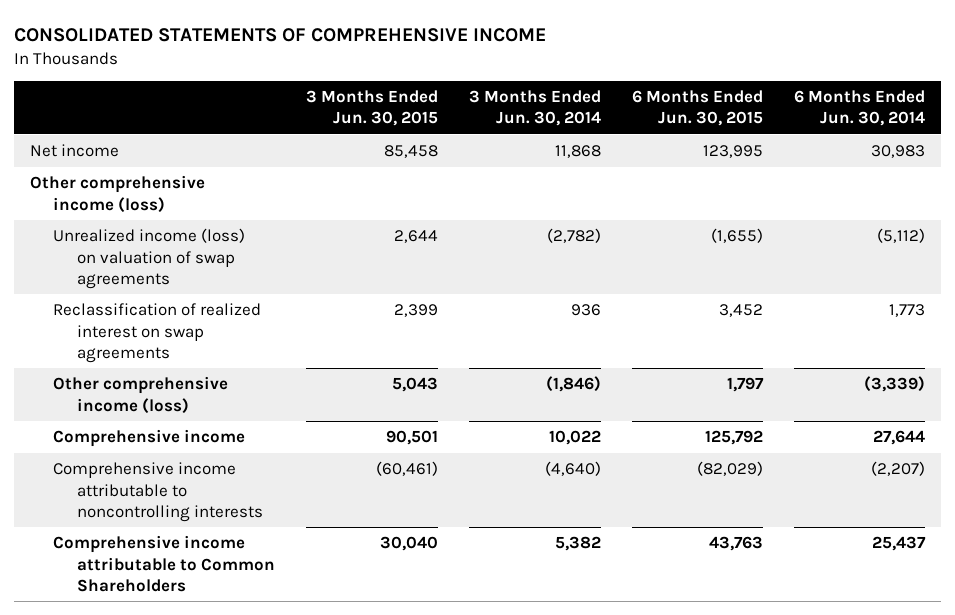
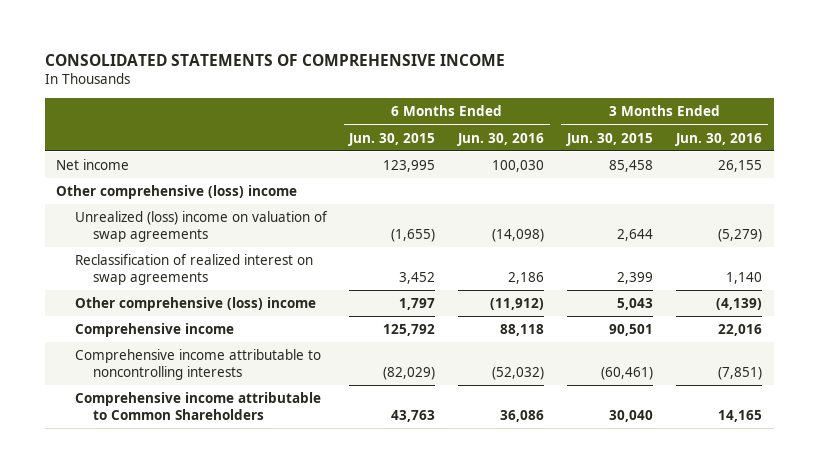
- | 3 Months Ended Jun. 30, 2015 | 3 Months Ended Jun. 30, 2014 | 6 Months Ended Jun. 30, 2015 | 6 Months Ended Jun. 30, 2014
+ | 6 Months Ended Jun. 30, 2015 | 6 Months Ended Jun. 30, 2016 | 3 Months Ended Jun. 30, 2015 | 3 Months Ended Jun. 30, 2016
- Other comprehensive income (loss)
- Unrealized income (loss) on valuation of swap agreements | 2,644 | (2,782) | (1,655) | (5,112)
+ Other comprehensive (loss) income
+ Unrealized (loss) income on valuation of swap agreements | (1,655) | (14,098) | 2,644 | (5,279)
- Other comprehensive income (loss) | 5,043 | (1,846) | 1,797 | (3,339)
+ Other comprehensive (loss) income | 1,797 | (11,912) | 5,043 | (4,139)

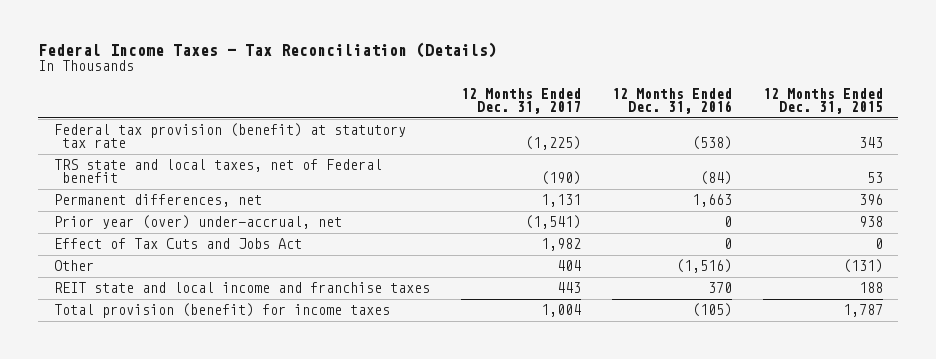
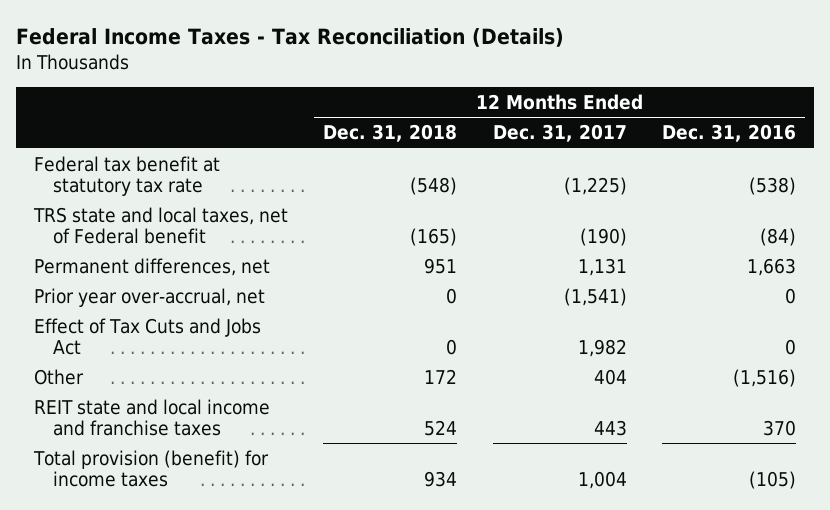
- | 12 Months Ended Dec. 31, 2017 | 12 Months Ended Dec. 31, 2016 | 12 Months Ended Dec. 31, 2015
+ | 12 Months Ended Dec. 31, 2018 | 12 Months Ended Dec. 31, 2017 | 12 Months Ended Dec. 31, 2016
- Federal tax provision (benefit) at statutory tax rate | (1,225) | (538) | 343
+ Federal tax benefit at statutory tax rate | (548) | (1,225) | (538)
- Prior year (over) under-accrual, net | (1,541) | 0 | 938
+ Prior year over-accrual, net | 0 | (1,541) | 0

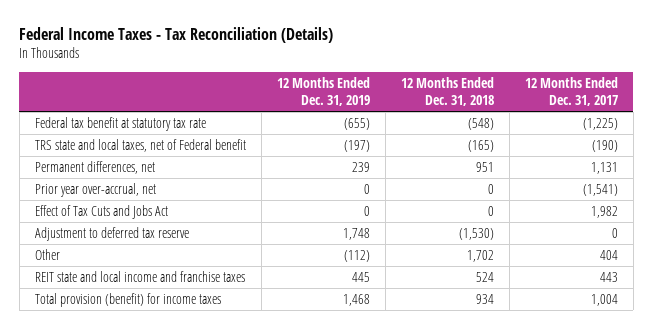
- | 12 Months Ended Dec. 31, 2018 | 12 Months Ended Dec. 31, 2017 | 12 Months Ended Dec. 31, 2016
+ | 12 Months Ended Dec. 31, 2019 | 12 Months Ended Dec. 31, 2018 | 12 Months Ended Dec. 31, 2017
- Other | 172 | 404 | (1,516)
+ Adjustment to deferred tax reserve | 1,748 | (1,530) | 0
+ Other | (112) | 1,702 | 404

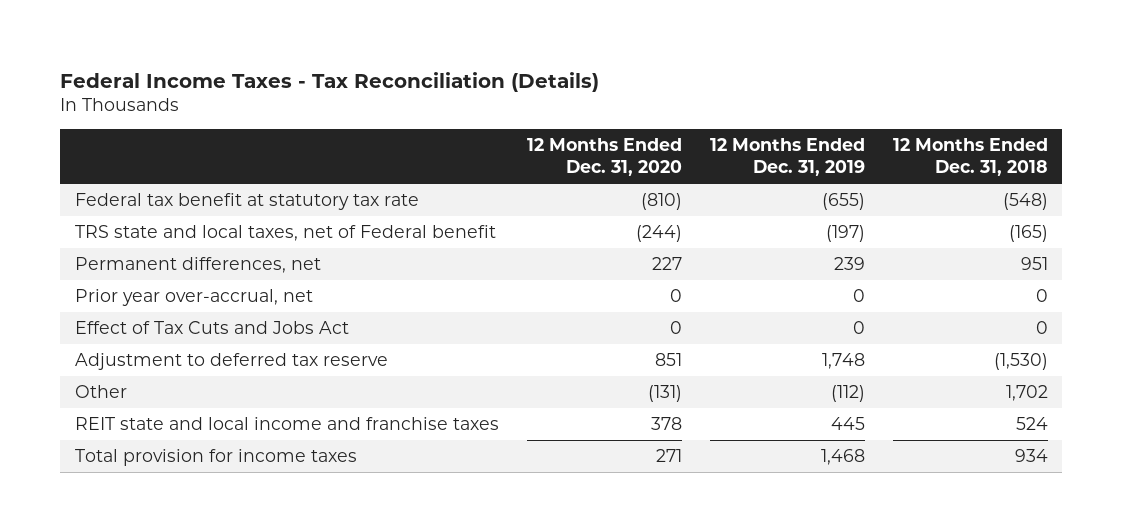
- | 12 Months Ended Dec. 31, 2019 | 12 Months Ended Dec. 31, 2018 | 12 Months Ended Dec. 31, 2017
+ | 12 Months Ended Dec. 31, 2020 | 12 Months Ended Dec. 31, 2019 | 12 Months Ended Dec. 31, 2018
- Total provision (benefit) for income taxes | 1,468 | 934 | 1,004
+ Total provision for income taxes | 271 | 1,468 | 934

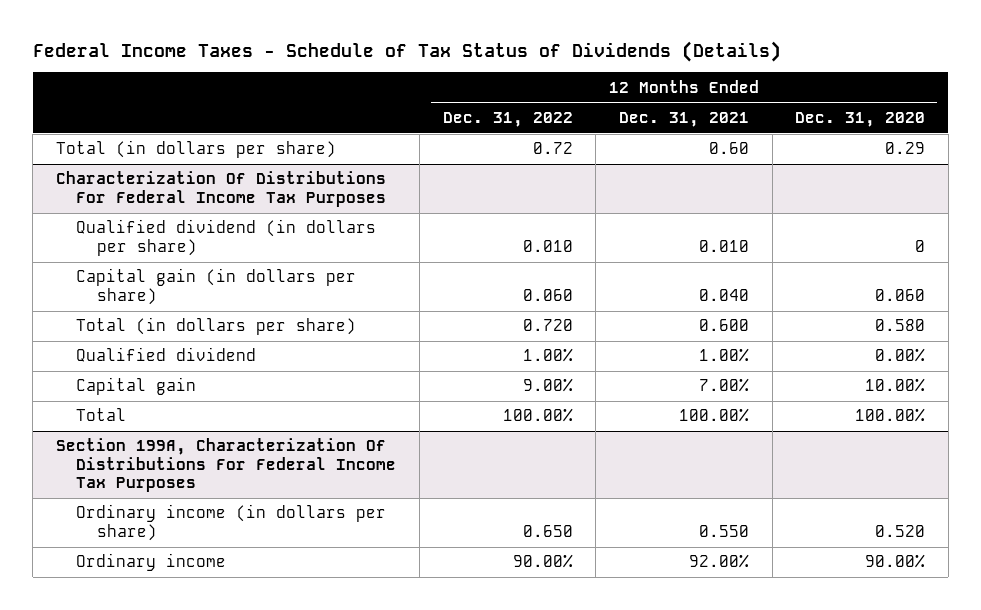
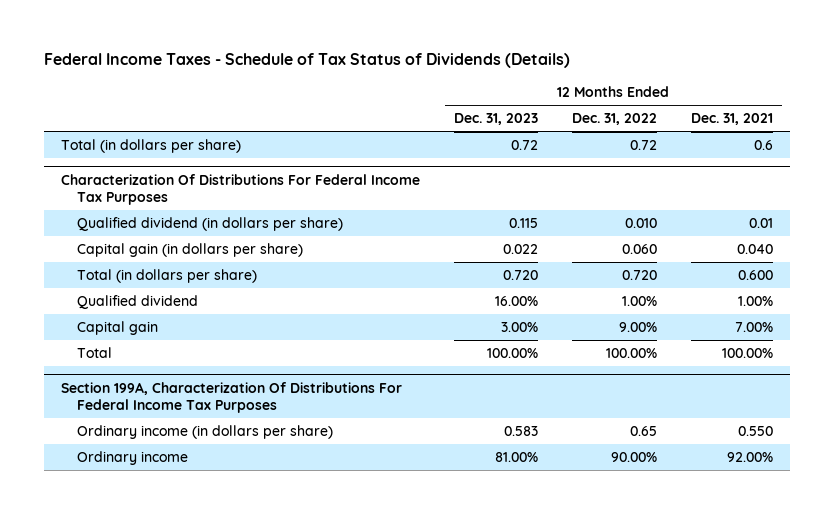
- | 12 Months Ended Dec. 31, 2022 | 12 Months Ended Dec. 31, 2021 | 12 Months Ended Dec. 31, 2020
+ | 12 Months Ended Dec. 31, 2023 | 12 Months Ended Dec. 31, 2022 | 12 Months Ended Dec. 31, 2021
- Total (in dollars per share) | 0.72 | 0.60 | 0.29
+ Total (in dollars per share) | 0.72 | 0.72 | 0.6
@ Characterization Of Distributions For Federal Income Tax Purposes
- Qualified dividend (in dollars per share) | 0.010 | 0.010 | 0
+ Qualified dividend (in dollars per share) | 0.115 | 0.010 | 0.01
@ Section 199A, Characterization Of Distributions For Federal Income Tax Purposes
- Ordinary income (in dollars per share) | 0.650 | 0.550 | 0.520
+ Ordinary income (in dollars per share) | 0.583 | 0.65 | 0.550

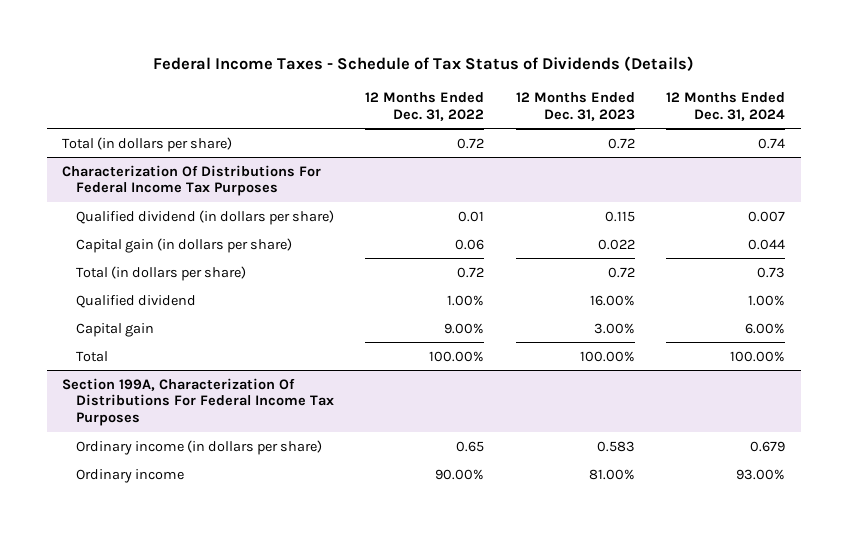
- | 12 Months Ended Dec. 31, 2023 | 12 Months Ended Dec. 31, 2022 | 12 Months Ended Dec. 31, 2021
+ | 12 Months Ended Dec. 31, 2022 | 12 Months Ended Dec. 31, 2023 | 12 Months Ended Dec. 31, 2024
@ Characterization Of Distributions For Federal Income Tax Purposes
- Qualified dividend (in dollars per share) | 0.115 | 0.010 | 0.01
- Capital gain (in dollars per share) | 0.022 | 0.060 | 0.040
- Total (in dollars per share) | 0.720 | 0.720 | 0.600
+ Qualified dividend (in dollars per share) | 0.01 | 0.115 | 0.007
+ Capital gain (in dollars per share) | 0.06 | 0.022 | 0.044
+ Total (in dollars per share) | 0.72 | 0.72 | 0.73

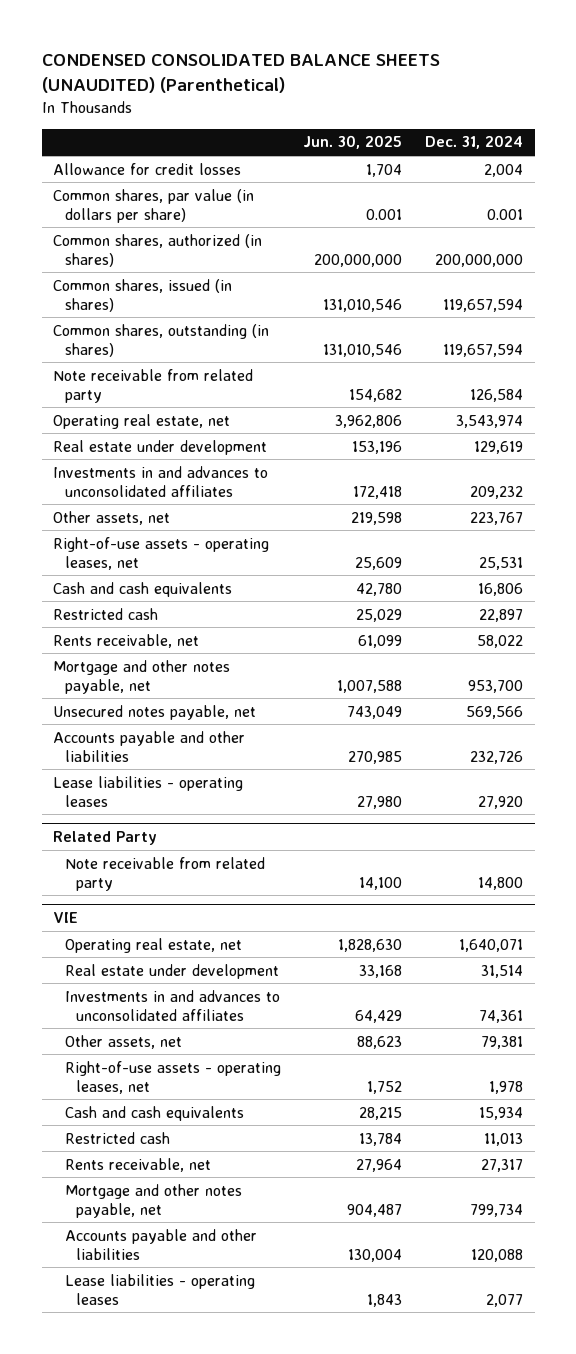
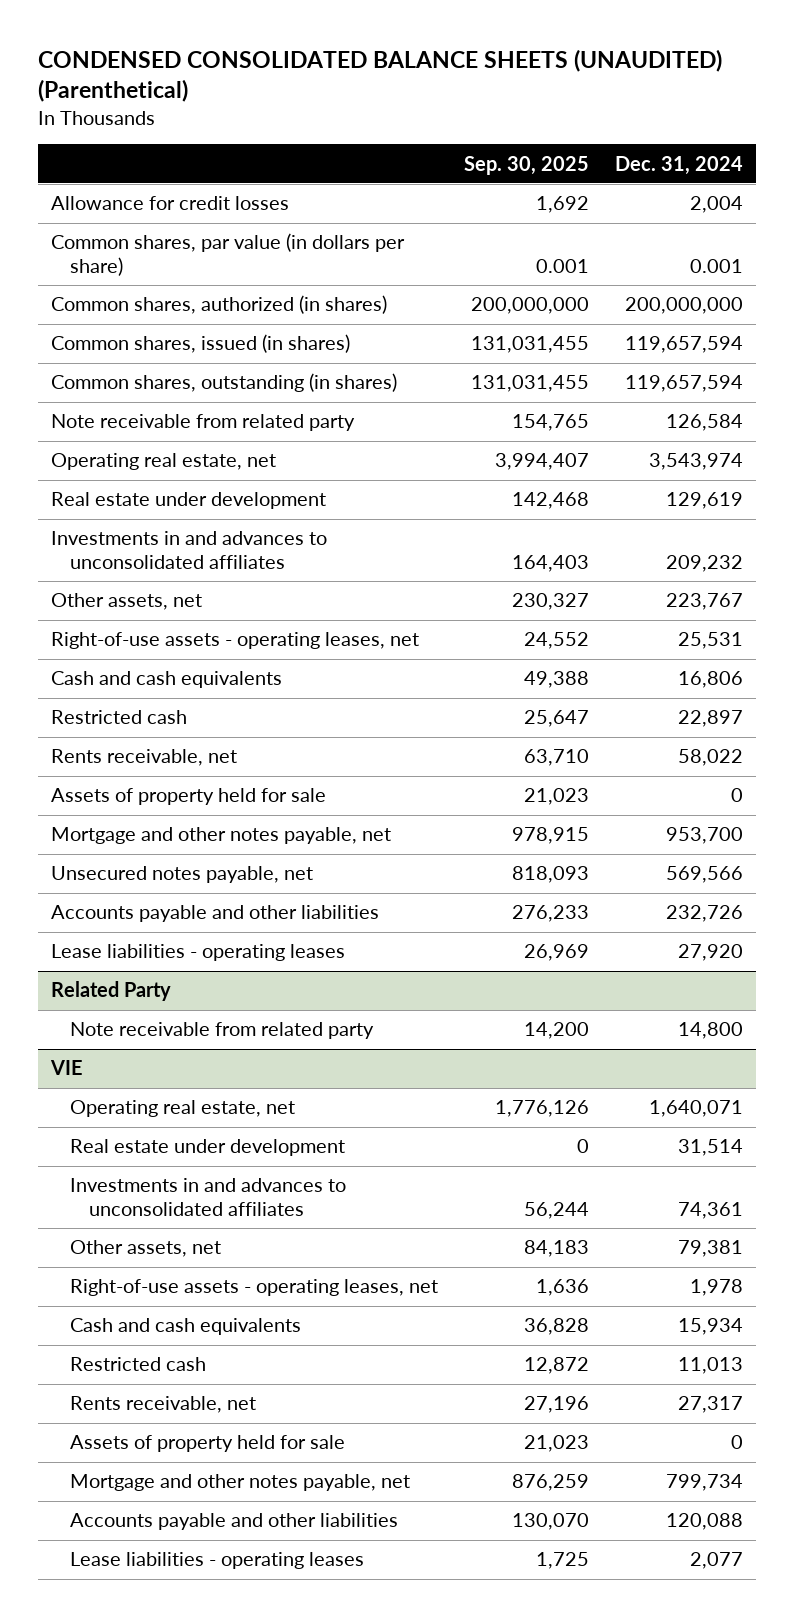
- | Jun. 30, 2025 | Dec. 31, 2024
+ | Sep. 30, 2025 | Dec. 31, 2024
+ Assets of property held for sale | 21,023 | 0
@ VIE
+ Assets of property held for sale | 21,023 | 0

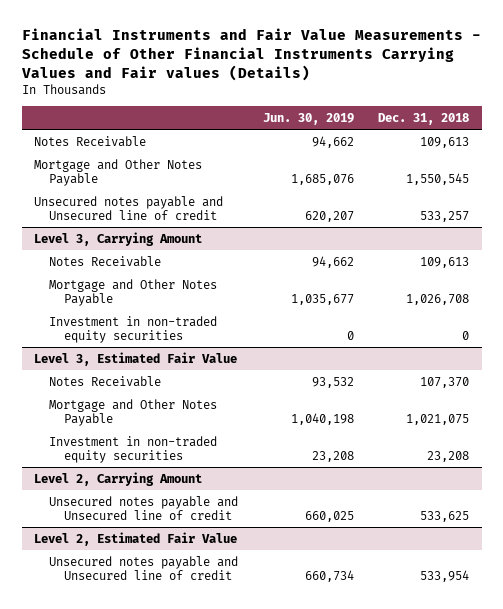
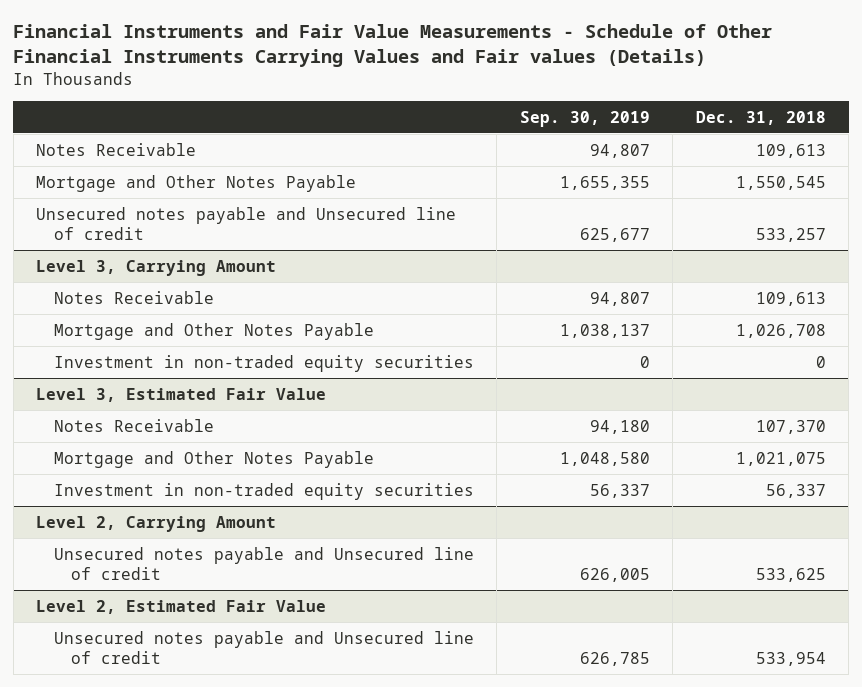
- | Jun. 30, 2019 | Dec. 31, 2018
+ | Sep. 30, 2019 | Dec. 31, 2018
@ Level 3, Estimated Fair Value
- Investment in non-traded equity securities | 23,208 | 23,208
+ Investment in non-traded equity securities | 56,337 | 56,337

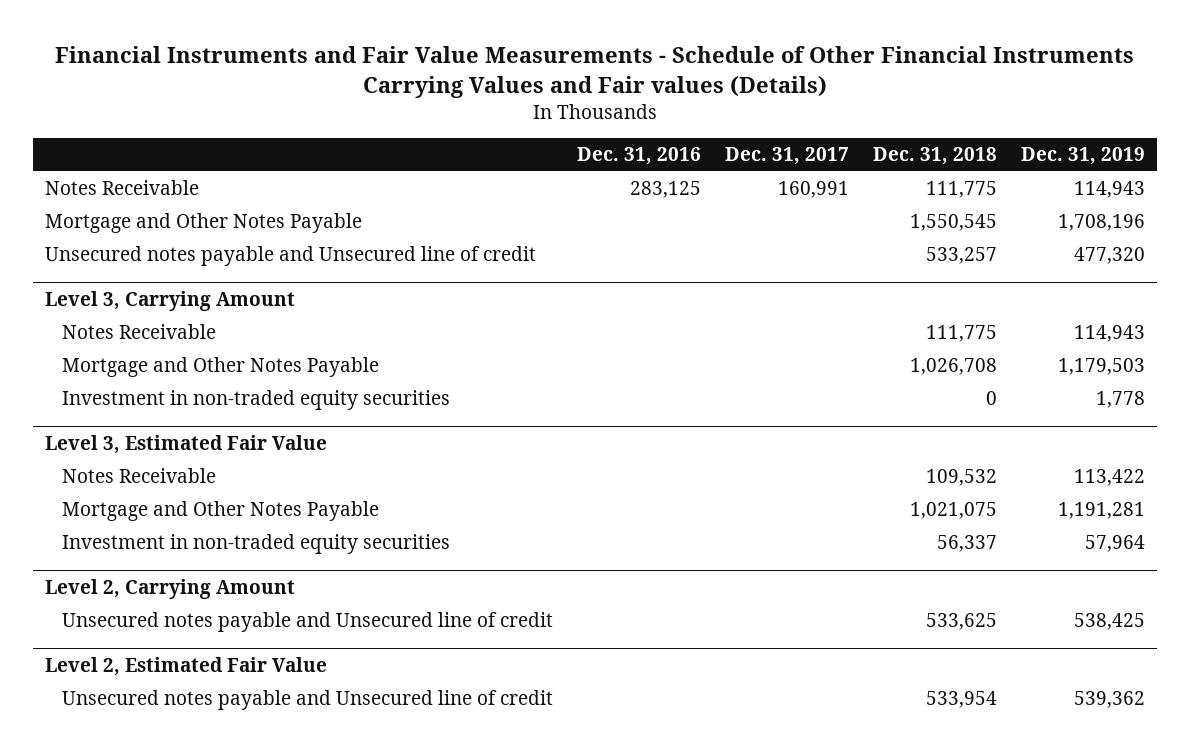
- | Sep. 30, 2019 | Dec. 31, 2018
+ | Dec. 31, 2016 | Dec. 31, 2017 | Dec. 31, 2018 | Dec. 31, 2019
- Notes Receivable | 94,807 | 109,613
+ Notes Receivable | 283,125 | 160,991 | 111,775 | 114,943
@ Level 3, Carrying Amount
- Notes Receivable | 94,807 | 109,613
+ Notes Receivable | | | 111,775 | 114,943
@ Level 3, Estimated Fair Value
- Notes Receivable | 94,180 | 107,370
+ Notes Receivable | | | 109,532 | 113,422

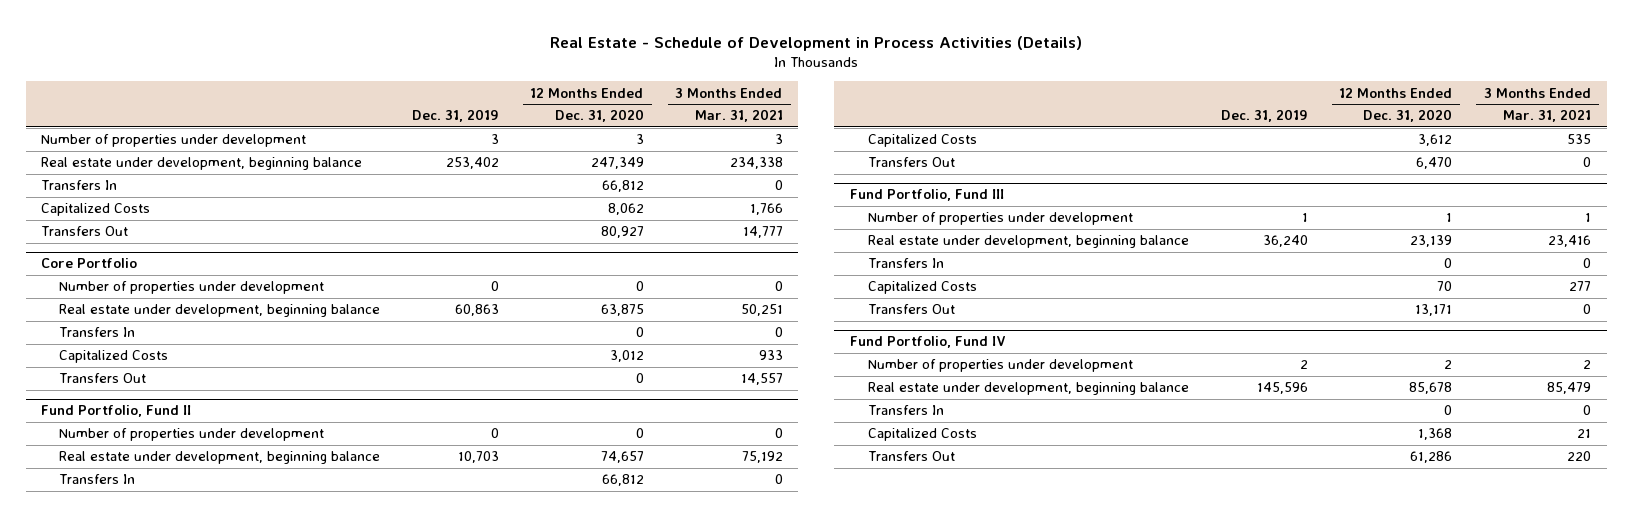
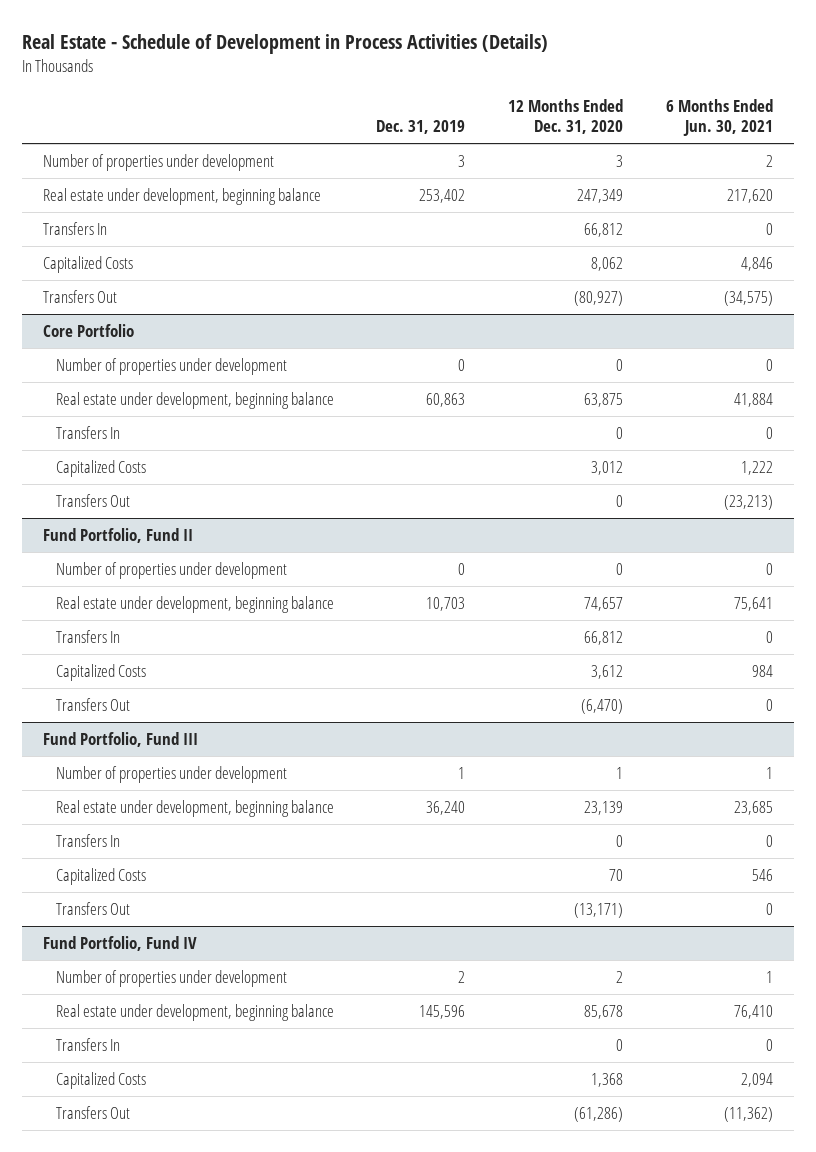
- | Dec. 31, 2019 | 12 Months Ended Dec. 31, 2020 | 3 Months Ended Mar. 31, 2021
+ | Dec. 31, 2019 | 12 Months Ended Dec. 31, 2020 | 6 Months Ended Jun. 30, 2021
- Transfers Out | | 80,927 | 14,777
+ Transfers Out | | (80,927) | (34,575)
@ Fund Portfolio, Fund II
- Transfers Out | | 6,470 | 0
+ Transfers Out | | (6,470) | 0
@ Fund Portfolio, Fund III
- Transfers Out | | 13,171 | 0
+ Transfers Out | | (13,171) | 0
@ Fund Portfolio, Fund IV
- Transfers Out | | 61,286 | 220
+ Transfers Out | | (61,286) | (11,362)

